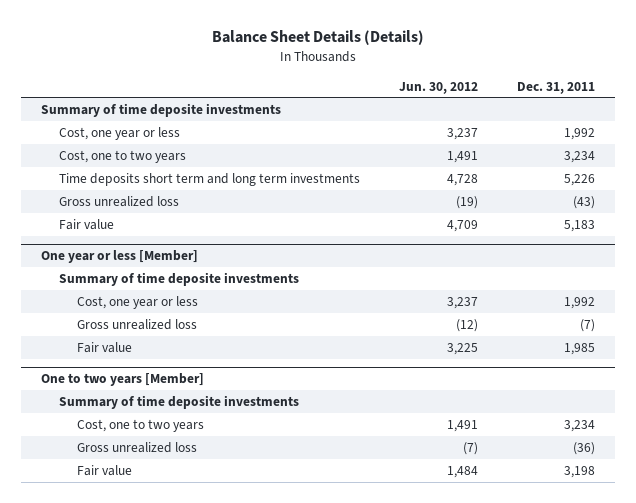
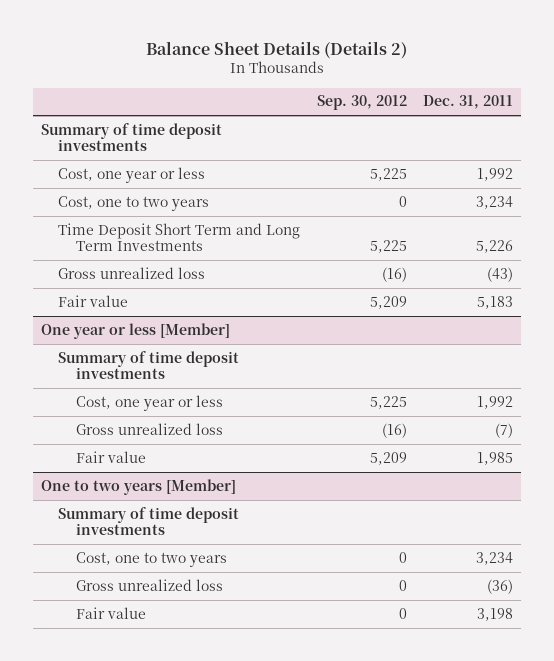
- Balance Sheet Details (Details)
+ Balance Sheet Details (Details 2)
- | Jun. 30, 2012 | Dec. 31, 2011
+ | Sep. 30, 2012 | Dec. 31, 2011
- Summary of time deposite investments
+ Summary of time deposit investments
- Time deposits short term and long term investments | 4,728 | 5,226
+ Time Deposit Short Term and Long Term Investments | 5,225 | 5,226
@ One year or less [Member]
- Summary of time deposite investments
+ Summary of time deposit investments
@ One to two years [Member]
- Summary of time deposite investments
+ Summary of time deposit investments

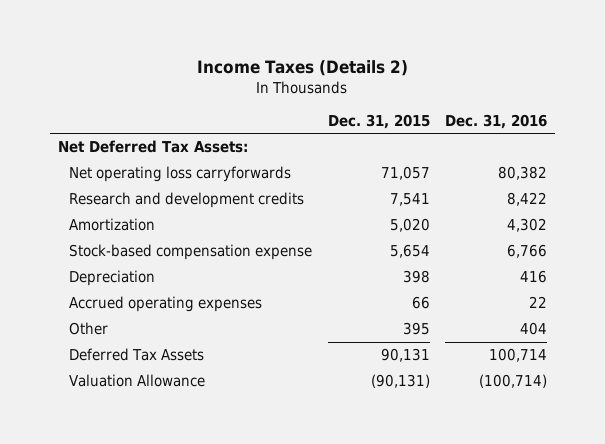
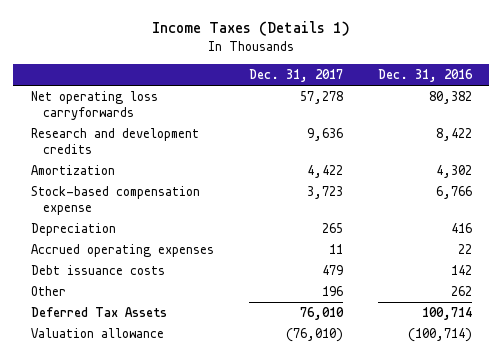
- Income Taxes (Details 2)
+ Income Taxes (Details 1)
- | Dec. 31, 2015 | Dec. 31, 2016
+ | Dec. 31, 2017 | Dec. 31, 2016
- Net Deferred Tax Assets:
- Other | 395 | 404
+ Debt issuance costs | 479 | 142
+ Other | 196 | 262
- Valuation Allowance | (90,131) | (100,714)
+ Valuation allowance | (76,010) | (100,714)

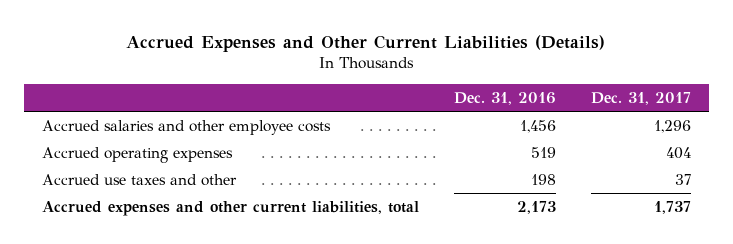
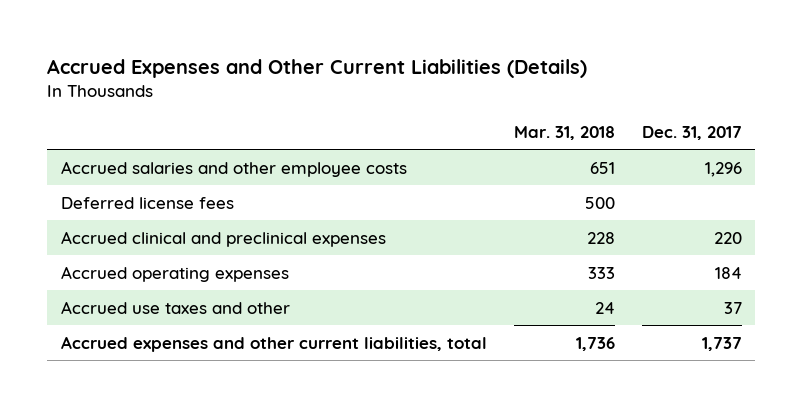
- | Dec. 31, 2016 | Dec. 31, 2017
+ | Mar. 31, 2018 | Dec. 31, 2017
- Accrued operating expenses | 519 | 404
+ Deferred license fees | 500 |
+ Accrued clinical and preclinical expenses | 228 | 220
+ Accrued operating expenses | 333 | 184

